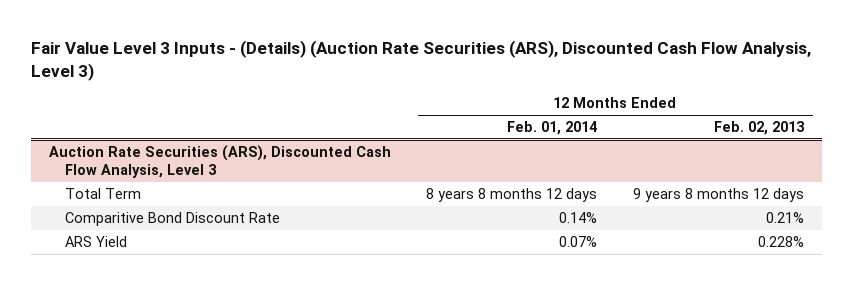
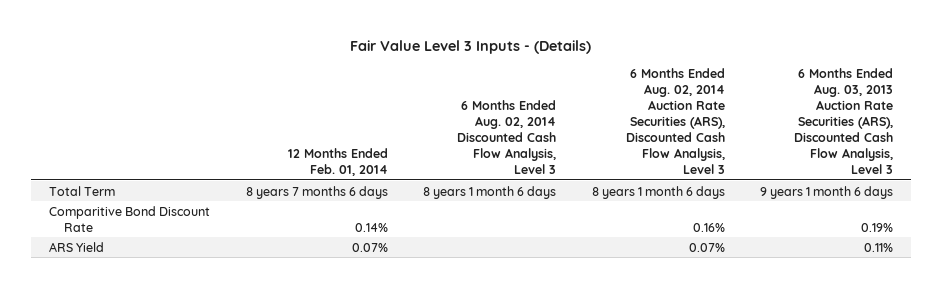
- Fair Value Level 3 Inputs - (Details) (Auction Rate Securities (ARS), Discounted Cash Flow Analysis, Level 3)
+ Fair Value Level 3 Inputs - (Details)
- | 12 Months Ended Feb. 01, 2014 | 12 Months Ended Feb. 02, 2013
+ | 12 Months Ended Feb. 01, 2014 | 6 Months Ended Aug. 02, 2014 Discounted Cash Flow Analysis, Level 3 | 6 Months Ended Aug. 02, 2014 Auction Rate Securities (ARS), Discounted Cash Flow Analysis, Level 3 | 6 Months Ended Aug. 03, 2013 Auction Rate Securities (ARS), Discounted Cash Flow Analysis, Level 3
- Auction Rate Securities (ARS), Discounted Cash Flow Analysis, Level 3
- Total Term | 8 years 8 months 12 days | 9 years 8 months 12 days
+ Total Term | 8 years 7 months 6 days | 8 years 1 month 6 days | 8 years 1 month 6 days | 9 years 1 month 6 days

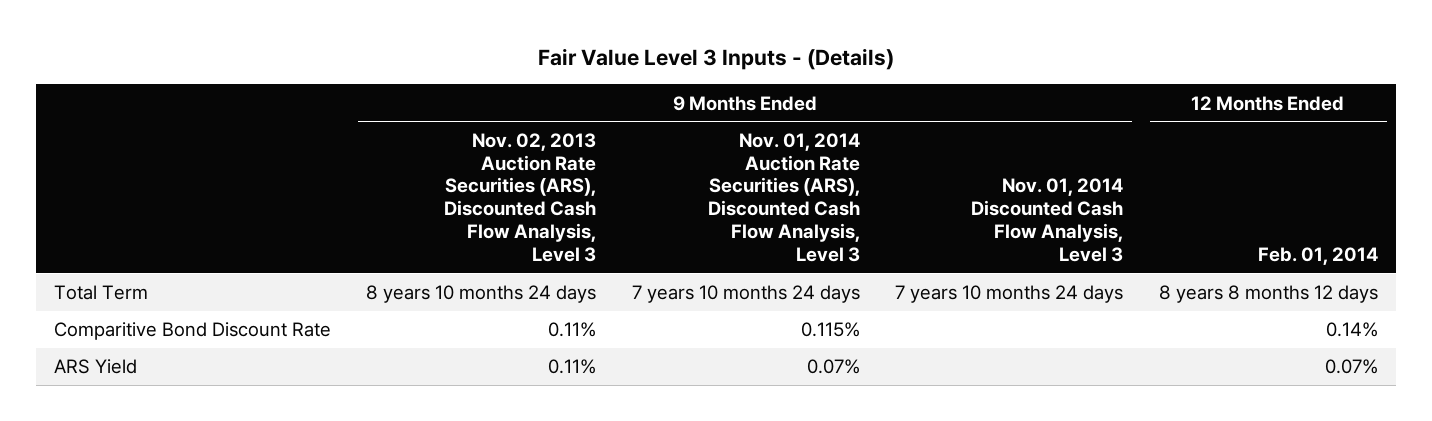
- | 12 Months Ended Feb. 01, 2014 | 6 Months Ended Aug. 02, 2014 Discounted Cash Flow Analysis, Level 3 | 6 Months Ended Aug. 02, 2014 Auction Rate Securities (ARS), Discounted Cash Flow Analysis, Level 3 | 6 Months Ended Aug. 03, 2013 Auction Rate Securities (ARS), Discounted Cash Flow Analysis, Level 3
+ | 9 Months Ended Nov. 02, 2013 Auction Rate Securities (ARS), Discounted Cash Flow Analysis, Level 3 | 9 Months Ended Nov. 01, 2014 Auction Rate Securities (ARS), Discounted Cash Flow Analysis, Level 3 | 9 Months Ended Nov. 01, 2014 Discounted Cash Flow Analysis, Level 3 | 12 Months Ended Feb. 01, 2014
- Total Term | 8 years 7 months 6 days | 8 years 1 month 6 days | 8 years 1 month 6 days | 9 years 1 month 6 days
+ Total Term | 8 years 10 months 24 days | 7 years 10 months 24 days | 7 years 10 months 24 days | 8 years 8 months 12 days

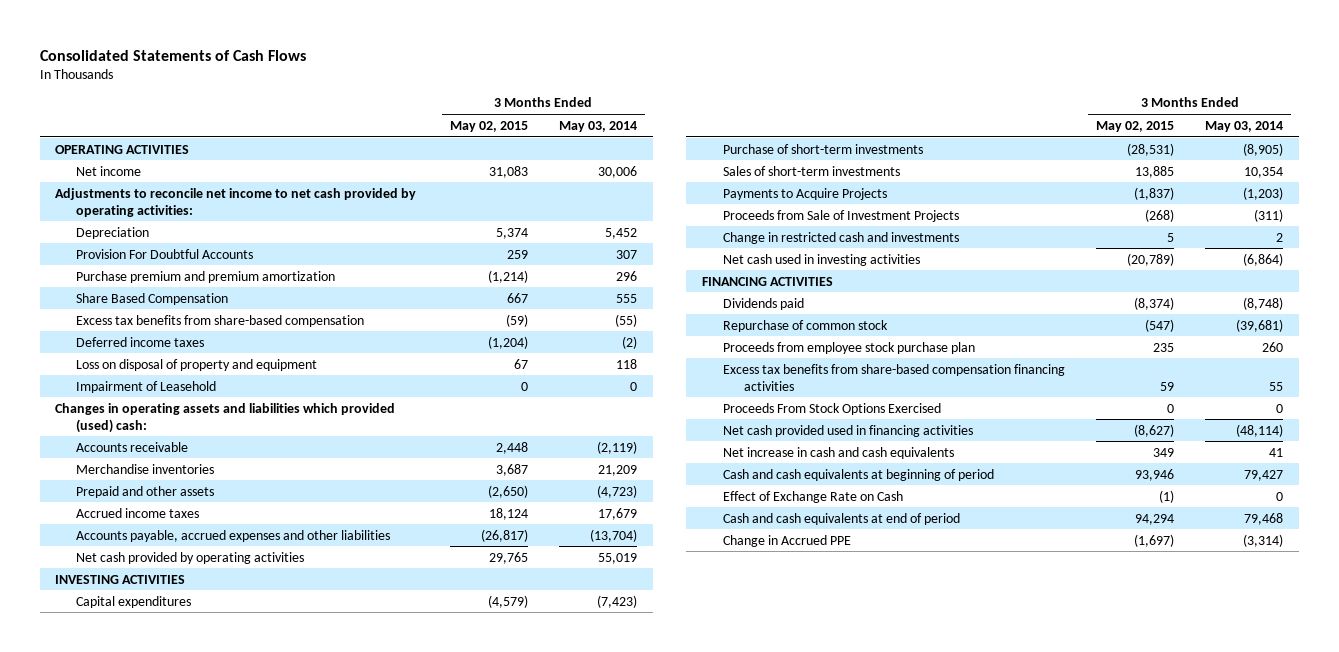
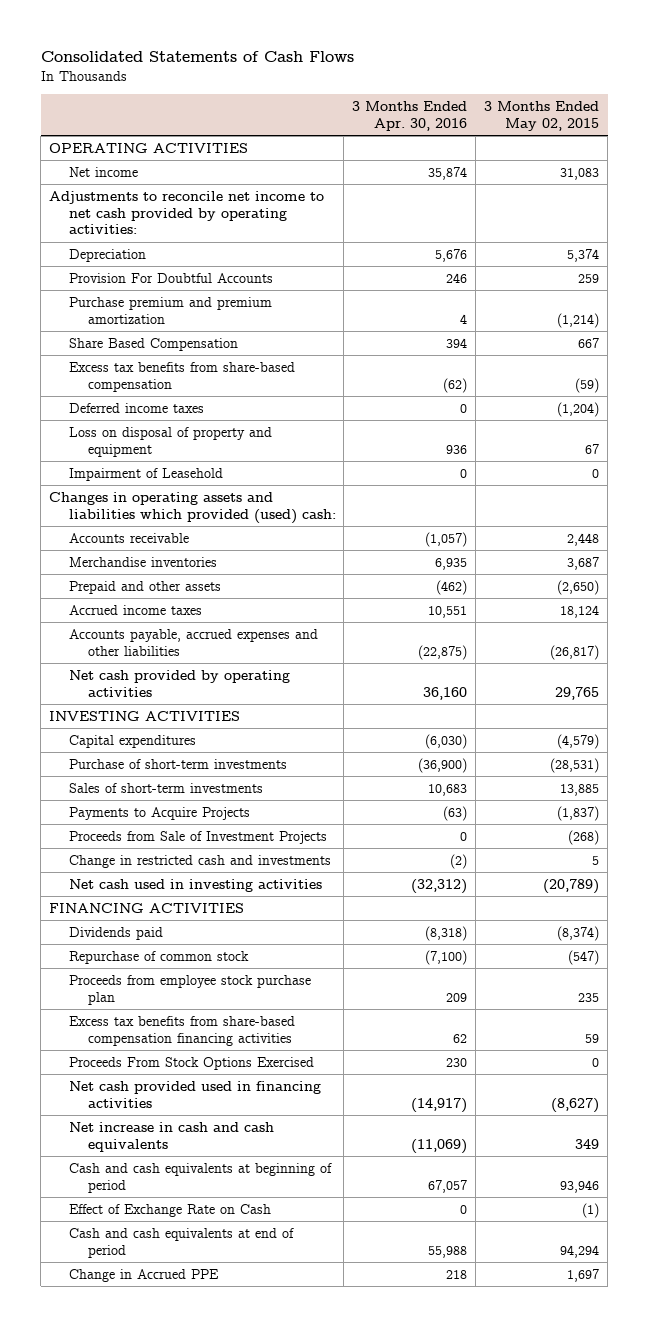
- | 3 Months Ended May 02, 2015 | 3 Months Ended May 03, 2014
+ | 3 Months Ended Apr. 30, 2016 | 3 Months Ended May 02, 2015
- Change in Accrued PPE | (1,697) | (3,314)
+ Change in Accrued PPE | 218 | 1,697

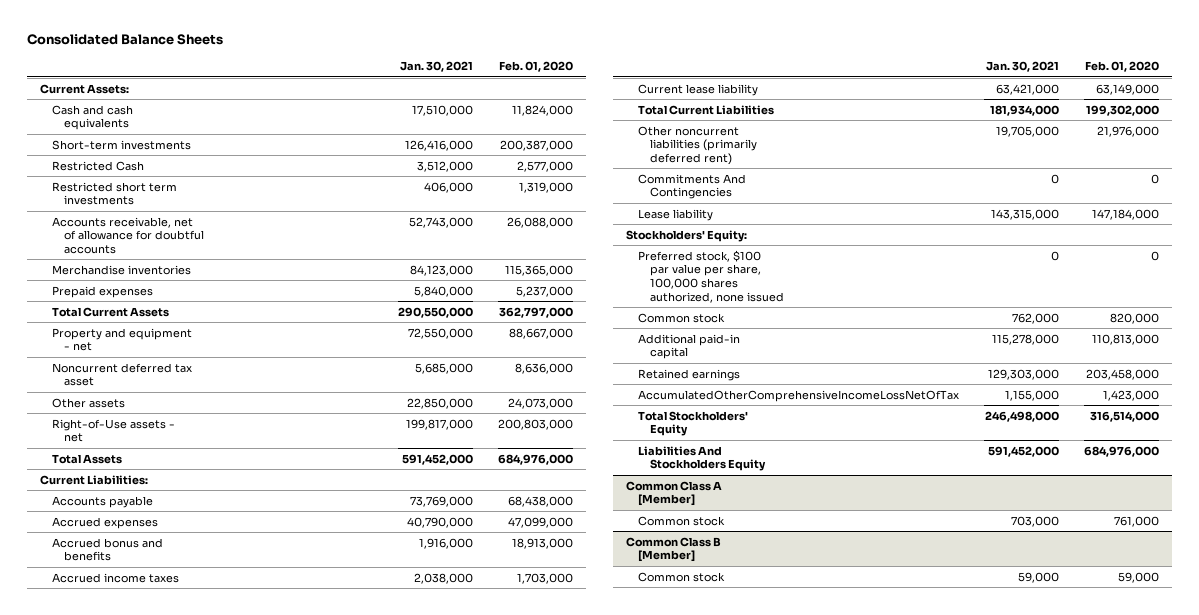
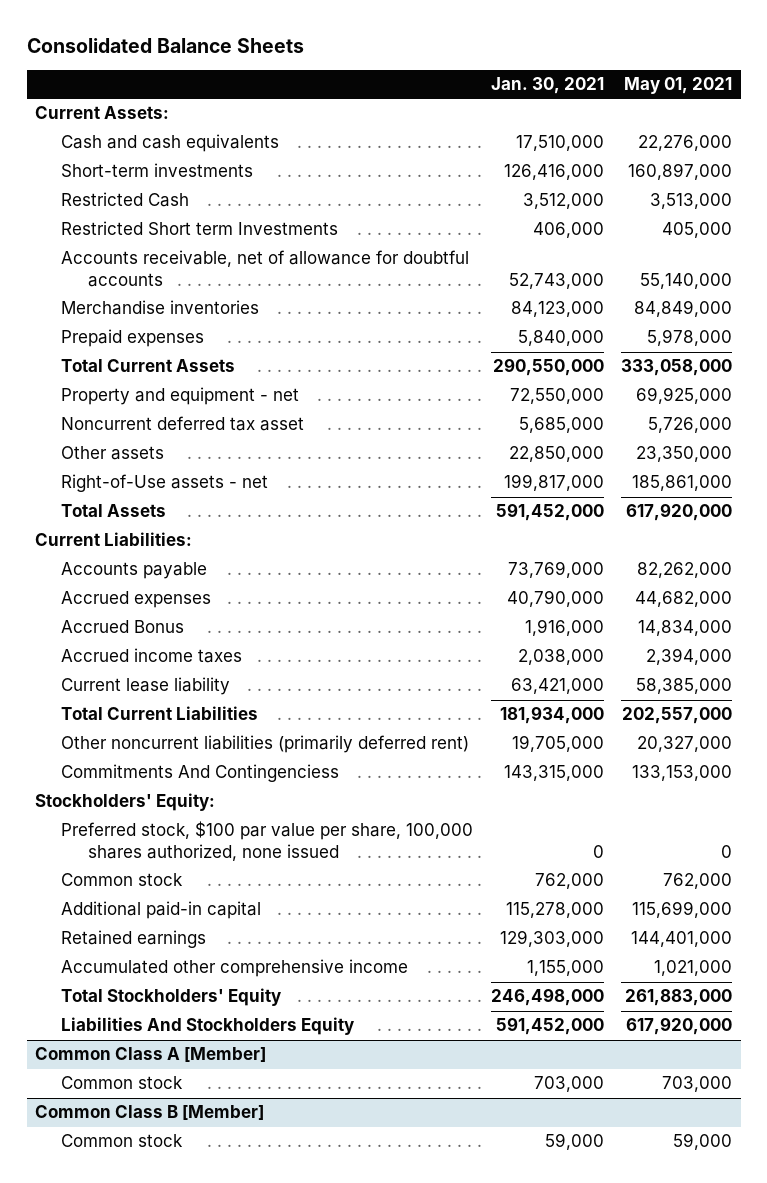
- | Jan. 30, 2021 | Feb. 01, 2020
+ | Jan. 30, 2021 | May 01, 2021
- Restricted short term investments | 406,000 | 1,319,000
+ Restricted Short term Investments | 406,000 | 405,000
- Accrued bonus and benefits | 1,916,000 | 18,913,000
+ Accrued Bonus | 1,916,000 | 14,834,000
- Commitments And Contingencies | 0 | 0
- Lease liability | 143,315,000 | 147,184,000
+ Commitments And Contingenciess | 143,315,000 | 133,153,000
- AccumulatedOtherComprehensiveIncomeLossNetOfTax | 1,155,000 | 1,423,000
+ Accumulated other comprehensive income | 1,155,000 | 1,021,000

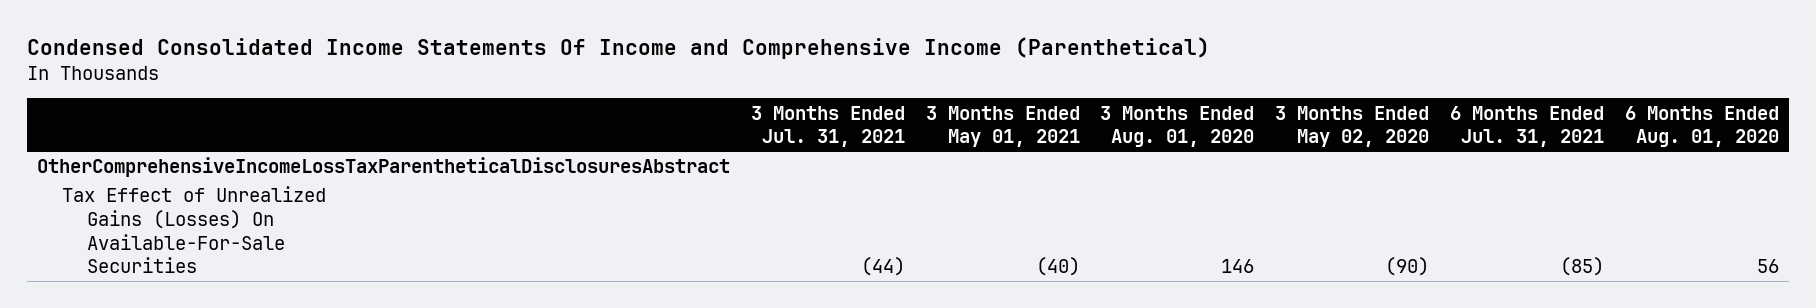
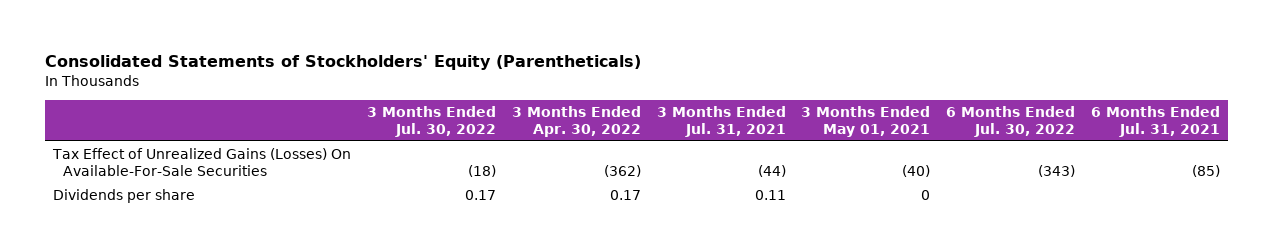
- Condensed Consolidated Income Statements Of Income and Comprehensive Income (Parenthetical)
+ Consolidated Statements of Stockholders' Equity (Parentheticals)
- | 3 Months Ended Jul. 31, 2021 | 3 Months Ended May 01, 2021 | 3 Months Ended Aug. 01, 2020 | 3 Months Ended May 02, 2020 | 6 Months Ended Jul. 31, 2021 | 6 Months Ended Aug. 01, 2020
+ | 3 Months Ended Jul. 30, 2022 | 3 Months Ended Apr. 30, 2022 | 3 Months Ended Jul. 31, 2021 | 3 Months Ended May 01, 2021 | 6 Months Ended Jul. 30, 2022 | 6 Months Ended Jul. 31, 2021
- OtherComprehensiveIncomeLossTaxParentheticalDisclosuresAbstract
+ Dividends per share | 0.17 | 0.17 | 0.11 | 0 | |

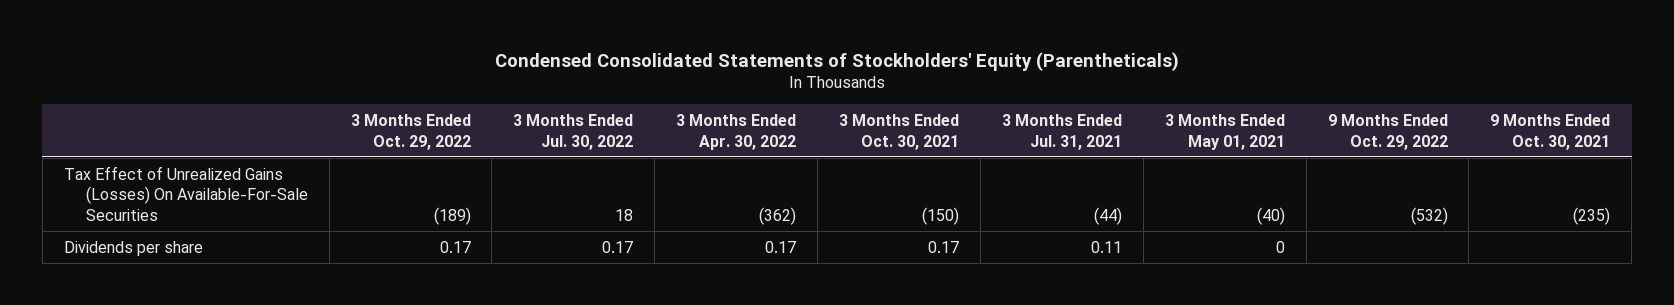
- Consolidated Statements of Stockholders' Equity (Parentheticals)
+ Condensed Consolidated Statements of Stockholders' Equity (Parentheticals)
- | 3 Months Ended Jul. 30, 2022 | 3 Months Ended Apr. 30, 2022 | 3 Months Ended Jul. 31, 2021 | 3 Months Ended May 01, 2021 | 6 Months Ended Jul. 30, 2022 | 6 Months Ended Jul. 31, 2021
+ | 3 Months Ended Oct. 29, 2022 | 3 Months Ended Jul. 30, 2022 | 3 Months Ended Apr. 30, 2022 | 3 Months Ended Oct. 30, 2021 | 3 Months Ended Jul. 31, 2021 | 3 Months Ended May 01, 2021 | 9 Months Ended Oct. 29, 2022 | 9 Months Ended Oct. 30, 2021
- Tax Effect of Unrealized Gains (Losses) On Available-For-Sale Securities | (18) | (362) | (44) | (40) | (343) | (85)
+ Tax Effect of Unrealized Gains (Losses) On Available-For-Sale Securities | (189) | 18 | (362) | (150) | (44) | (40) | (532) | (235)

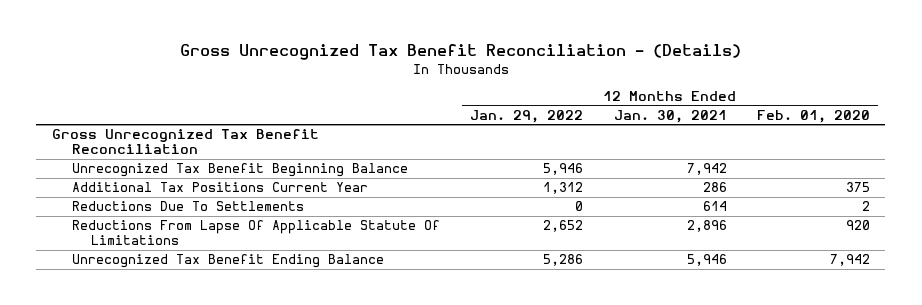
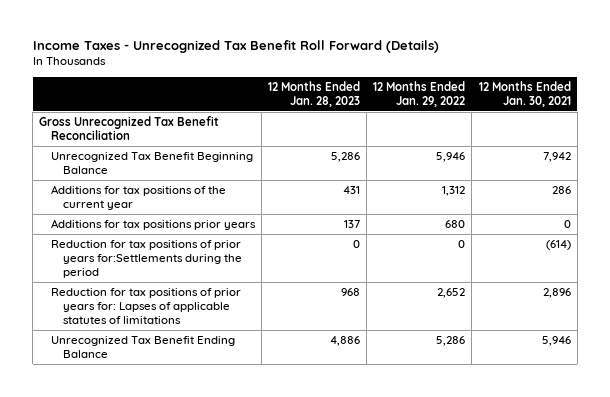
- Gross Unrecognized Tax Benefit Reconciliation - (Details)
+ Income Taxes - Unrecognized Tax Benefit Roll Forward (Details)
- | 12 Months Ended Jan. 29, 2022 | 12 Months Ended Jan. 30, 2021 | 12 Months Ended Feb. 01, 2020
+ | 12 Months Ended Jan. 28, 2023 | 12 Months Ended Jan. 29, 2022 | 12 Months Ended Jan. 30, 2021
- Additional Tax Positions Current Year | 1,312 | 286 | 375
- Reductions Due To Settlements | 0 | 614 | 2
- Reductions From Lapse Of Applicable Statute Of Limitations | 2,652 | 2,896 | 920
+ Additions for tax positions of the current year | 431 | 1,312 | 286
+ Additions for tax positions prior years | 137 | 680 | 0
+ Reduction for tax positions of prior years for:Settlements during the period | 0 | 0 | (614)
+ Reduction for tax positions of prior years for: Lapses of applicable statutes of limitations | 968 | 2,652 | 2,896

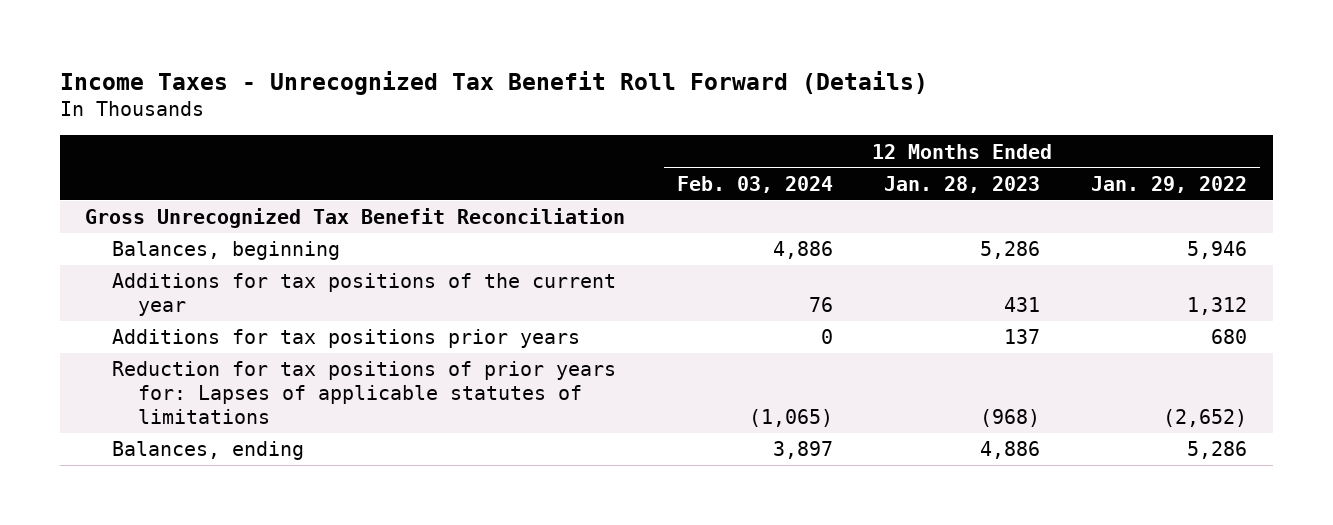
- | 12 Months Ended Jan. 28, 2023 | 12 Months Ended Jan. 29, 2022 | 12 Months Ended Jan. 30, 2021
+ | 12 Months Ended Feb. 03, 2024 | 12 Months Ended Jan. 28, 2023 | 12 Months Ended Jan. 29, 2022
- Unrecognized Tax Benefit Beginning Balance | 5,286 | 5,946 | 7,942
+ Balances, beginning | 4,886 | 5,286 | 5,946
- Reduction for tax positions of prior years for:Settlements during the period | 0 | 0 | (614)
- Reduction for tax positions of prior years for: Lapses of applicable statutes of limitations | 968 | 2,652 | 2,896
- Unrecognized Tax Benefit Ending Balance | 4,886 | 5,286 | 5,946
+ Reduction for tax positions of prior years for: Lapses of applicable statutes of limitations | (1,065) | (968) | (2,652)
+ Balances, ending | 3,897 | 4,886 | 5,286

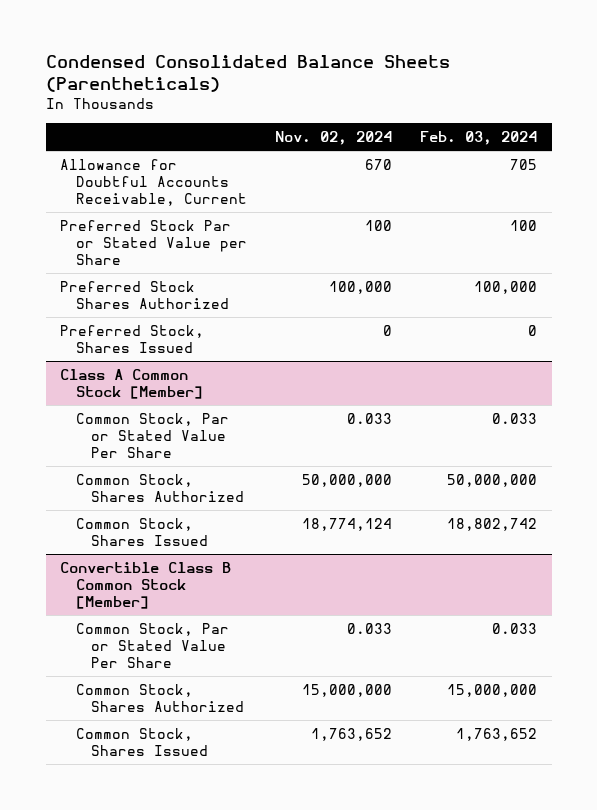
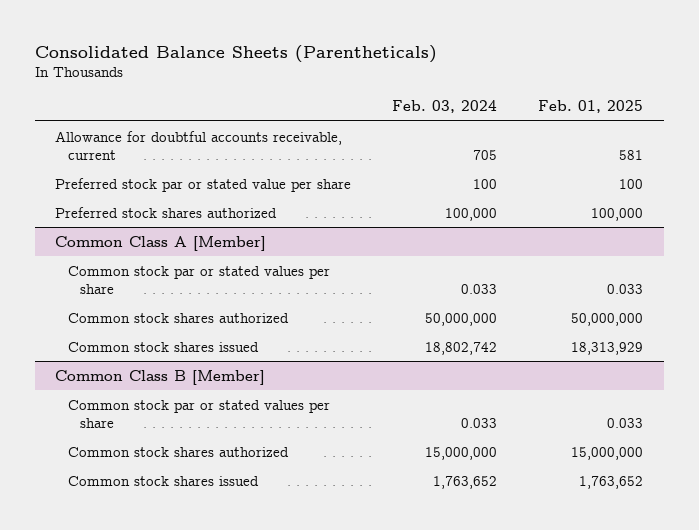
- Condensed Consolidated Balance Sheets (Parentheticals)
+ Consolidated Balance Sheets (Parentheticals)
- | Nov. 02, 2024 | Feb. 03, 2024
+ | Feb. 03, 2024 | Feb. 01, 2025
- Allowance for Doubtful Accounts Receivable, Current | 670 | 705
- Preferred Stock Par or Stated Value per Share | 100 | 100
- Preferred Stock Shares Authorized | 100,000 | 100,000
- Preferred Stock, Shares Issued | 0 | 0
- Class A Common Stock [Member]
- Common Stock, Par or Stated Value Per Share | 0.033 | 0.033
- Common Stock, Shares Authorized | 50,000,000 | 50,000,000
- Common Stock, Shares Issued | 18,774,124 | 18,802,742
- Convertible Class B Common Stock [Member]
- Common Stock, Par or Stated Value Per Share | 0.033 | 0.033
- Common Stock, Shares Authorized | 15,000,000 | 15,000,000
- Common Stock, Shares Issued | 1,763,652 | 1,763,652
+ Allowance for doubtful accounts receivable, current | 705 | 581
+ Preferred stock par or stated value per share | 100 | 100
+ Preferred stock shares authorized | 100,000 | 100,000
+ Common Class A [Member]
+ Common stock par or stated values per share | 0.033 | 0.033
+ Common stock shares authorized | 50,000,000 | 50,000,000
+ Common stock shares issued | 18,802,742 | 18,313,929
+ Common Class B [Member]
+ Common stock par or stated values per share | 0.033 | 0.033
+ Common stock shares authorized | 15,000,000 | 15,000,000
+ Common stock shares issued | 1,763,652 | 1,763,652

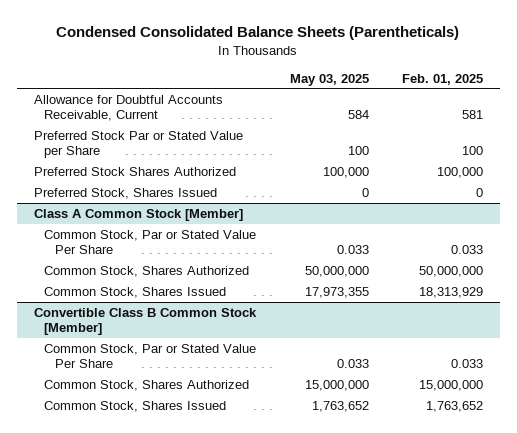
- Consolidated Balance Sheets (Parentheticals)
+ Condensed Consolidated Balance Sheets (Parentheticals)
- | Feb. 03, 2024 | Feb. 01, 2025
+ | May 03, 2025 | Feb. 01, 2025
- Allowance for doubtful accounts receivable, current | 705 | 581
- Preferred stock par or stated value per share | 100 | 100
- Preferred stock shares authorized | 100,000 | 100,000
- Common Class A [Member]
- Common stock par or stated values per share | 0.033 | 0.033
- Common stock shares authorized | 50,000,000 | 50,000,000
- Common stock shares issued | 18,802,742 | 18,313,929
- Common Class B [Member]
- Common stock par or stated values per share | 0.033 | 0.033
- Common stock shares authorized | 15,000,000 | 15,000,000
- Common stock shares issued | 1,763,652 | 1,763,652
+ Allowance for Doubtful Accounts Receivable, Current | 584 | 581
+ Preferred Stock Par or Stated Value per Share | 100 | 100
+ Preferred Stock Shares Authorized | 100,000 | 100,000
+ Preferred Stock, Shares Issued | 0 | 0
+ Class A Common Stock [Member]
+ Common Stock, Par or Stated Value Per Share | 0.033 | 0.033
+ Common Stock, Shares Authorized | 50,000,000 | 50,000,000
+ Common Stock, Shares Issued | 17,973,355 | 18,313,929
+ Convertible Class B Common Stock [Member]
+ Common Stock, Par or Stated Value Per Share | 0.033 | 0.033
+ Common Stock, Shares Authorized | 15,000,000 | 15,000,000
+ Common Stock, Shares Issued | 1,763,652 | 1,763,652

